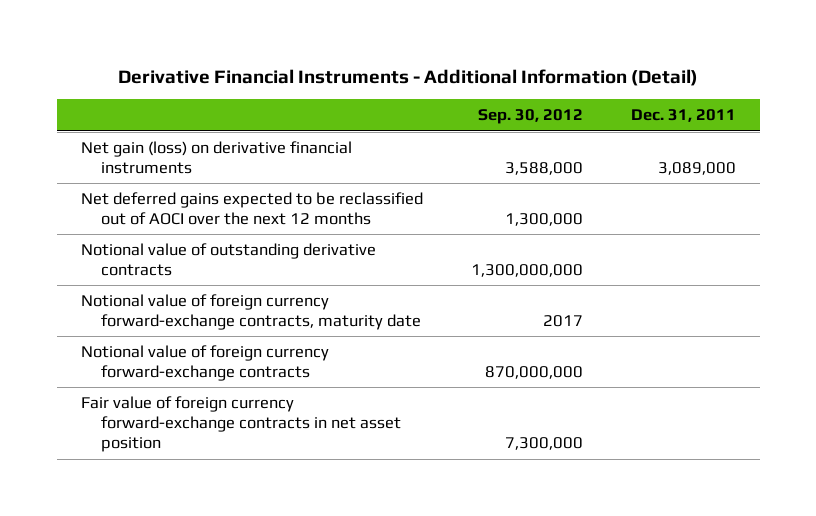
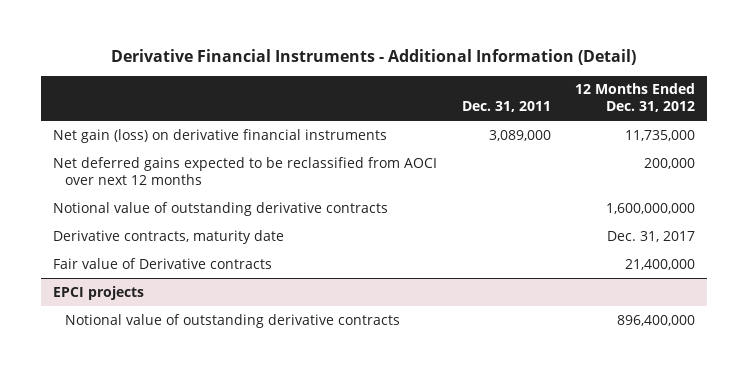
- | Sep. 30, 2012 | Dec. 31, 2011
+ | Dec. 31, 2011 | 12 Months Ended Dec. 31, 2012
- Net deferred gains expected to be reclassified out of AOCI over the next 12 months | 1,300,000 |
+ Net deferred gains expected to be reclassified from AOCI over next 12 months | | 200,000
- Notional value of foreign currency forward-exchange contracts, maturity date | 2017 |
- Notional value of foreign currency forward-exchange contracts | 870,000,000 |
- Fair value of foreign currency forward-exchange contracts in net asset position | 7,300,000 |
+ Derivative contracts, maturity date | | Dec. 31, 2017
+ Fair value of Derivative contracts | | 21,400,000
+ EPCI projects
+ Notional value of outstanding derivative contracts | | 896,400,000

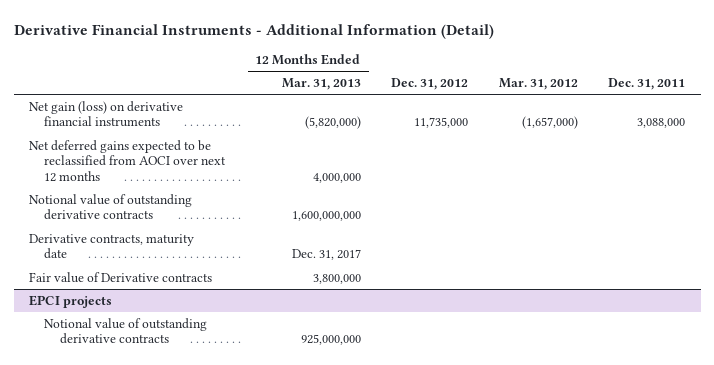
- | Dec. 31, 2011 | 12 Months Ended Dec. 31, 2012
+ | 12 Months Ended Mar. 31, 2013 | Dec. 31, 2012 | Mar. 31, 2012 | Dec. 31, 2011
- Net gain (loss) on derivative financial instruments | 3,089,000 | 11,735,000
+ Net gain (loss) on derivative financial instruments | (5,820,000) | 11,735,000 | (1,657,000) | 3,088,000

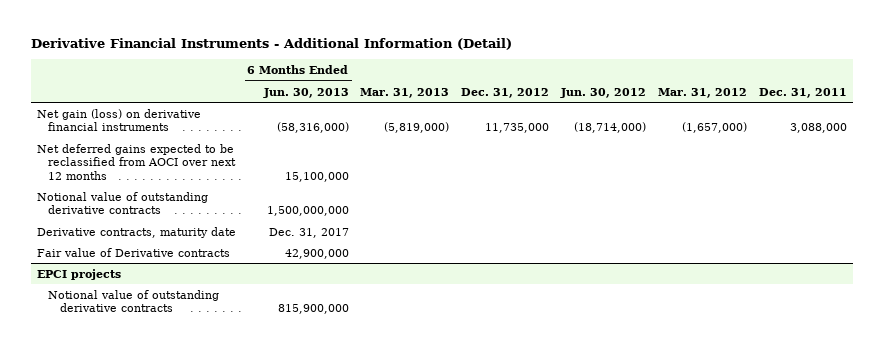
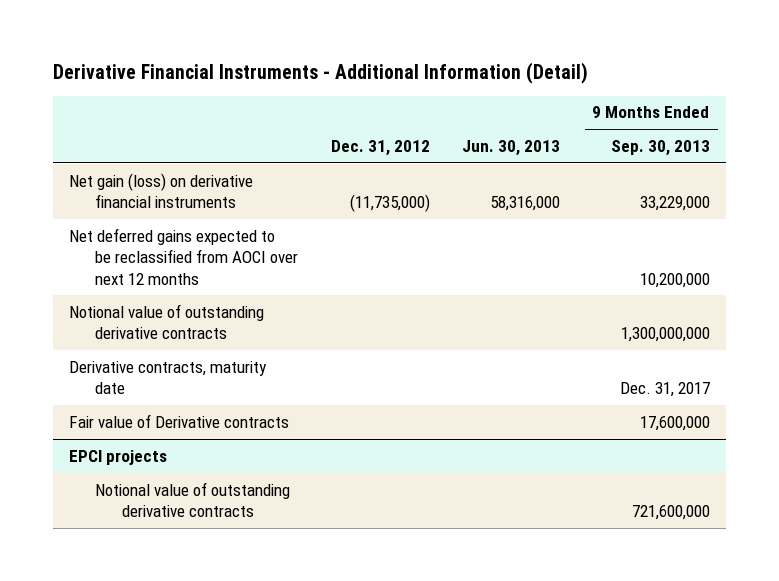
- | 6 Months Ended Jun. 30, 2013 | Mar. 31, 2013 | Dec. 31, 2012 | Jun. 30, 2012 | Mar. 31, 2012 | Dec. 31, 2011
+ | Dec. 31, 2012 | Jun. 30, 2013 | 9 Months Ended Sep. 30, 2013
- Net gain (loss) on derivative financial instruments | (58,316,000) | (5,819,000) | 11,735,000 | (18,714,000) | (1,657,000) | 3,088,000
+ Net gain (loss) on derivative financial instruments | (11,735,000) | 58,316,000 | 33,229,000

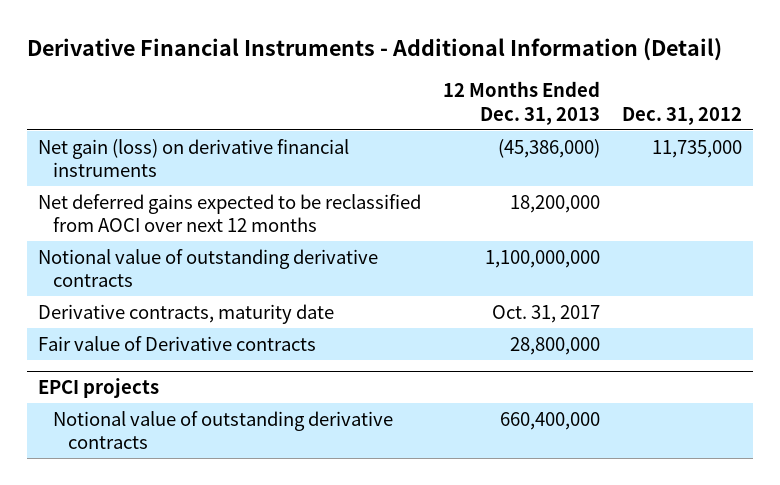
- | Dec. 31, 2012 | Jun. 30, 2013 | 9 Months Ended Sep. 30, 2013
+ | 12 Months Ended Dec. 31, 2013 | Dec. 31, 2012
- Net gain (loss) on derivative financial instruments | (11,735,000) | 58,316,000 | 33,229,000
+ Net gain (loss) on derivative financial instruments | (45,386,000) | 11,735,000

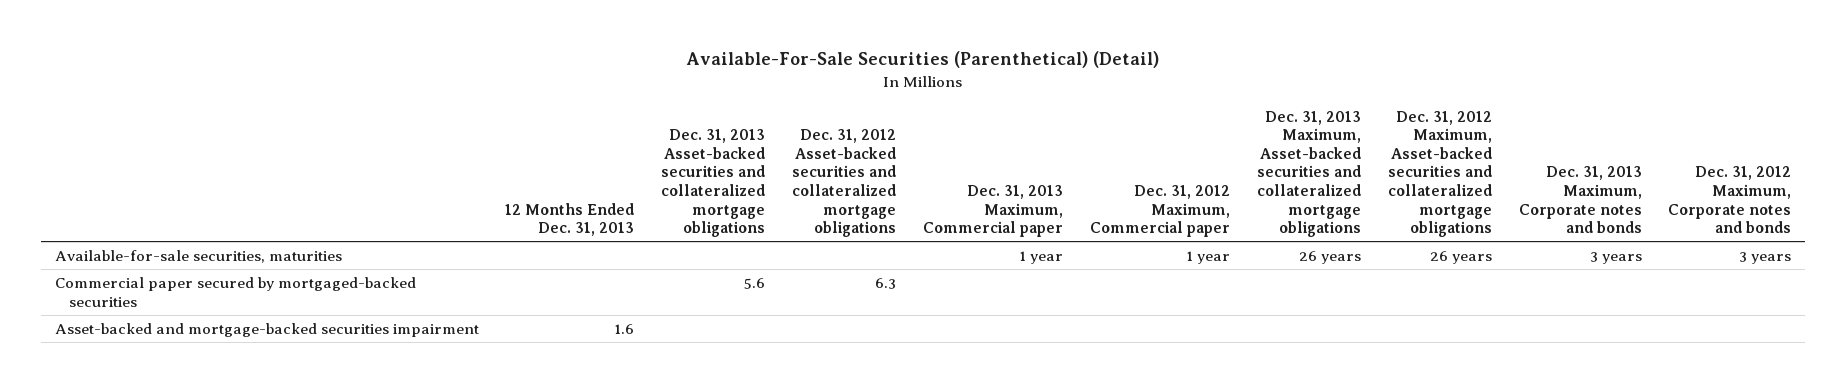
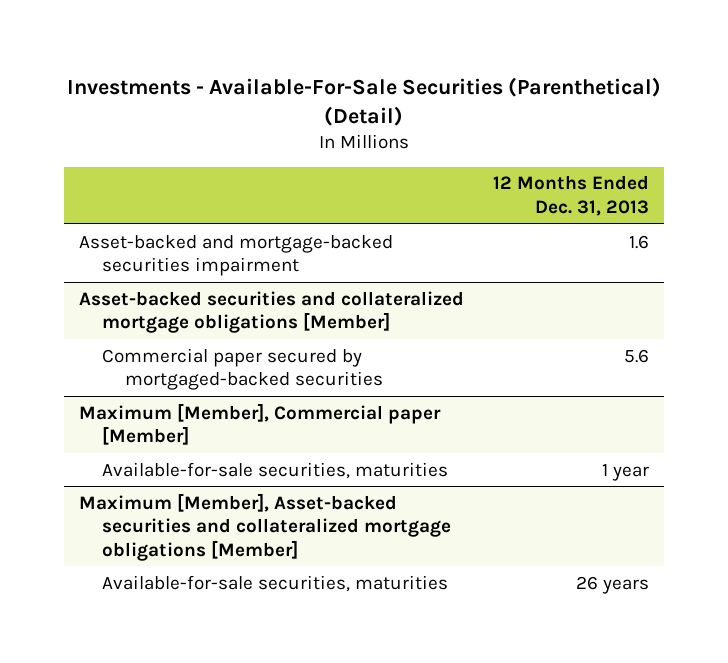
- Available-For-Sale Securities (Parenthetical) (Detail)
+ Investments - Available-For-Sale Securities (Parenthetical) (Detail)
- | 12 Months Ended Dec. 31, 2013 | Dec. 31, 2013 Asset-backed securities and collateralized mortgage obligations | Dec. 31, 2012 Asset-backed securities and collateralized mortgage obligations | Dec. 31, 2013 Maximum, Commercial paper | Dec. 31, 2012 Maximum, Commercial paper | Dec. 31, 2013 Maximum, Asset-backed securities and collateralized mortgage obligations | Dec. 31, 2012 Maximum, Asset-backed securities and collateralized mortgage obligations | Dec. 31, 2013 Maximum, Corporate notes and bonds | Dec. 31, 2012 Maximum, Corporate notes and bonds
+ | 12 Months Ended Dec. 31, 2013
- Available-for-sale securities, maturities | | | | 1 year | 1 year | 26 years | 26 years | 3 years | 3 years
- Commercial paper secured by mortgaged-backed securities | | 5.6 | 6.3 | | | | | |
+ Asset-backed securities and collateralized mortgage obligations [Member]
+ Commercial paper secured by mortgaged-backed securities | 5.6
+ Maximum [Member], Commercial paper [Member]
+ Available-for-sale securities, maturities | 1 year
+ Maximum [Member], Asset-backed securities and collateralized mortgage obligations [Member]
+ Available-for-sale securities, maturities | 26 years

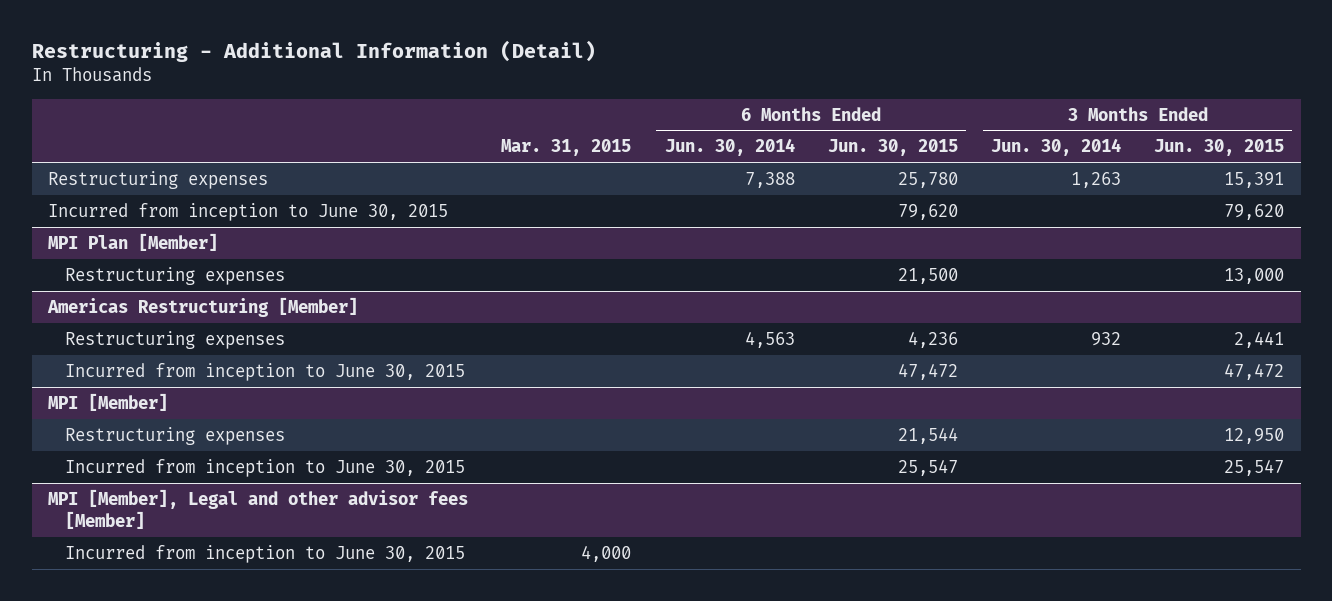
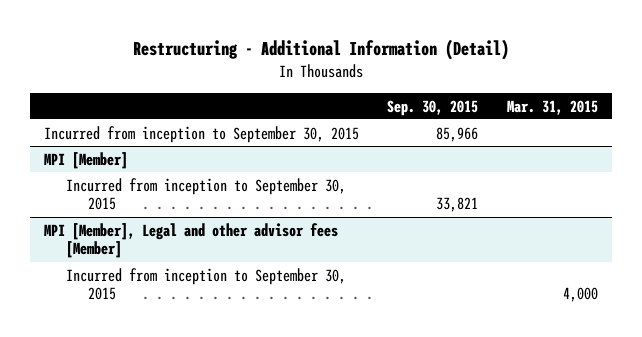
- | Mar. 31, 2015 | 6 Months Ended Jun. 30, 2014 | 6 Months Ended Jun. 30, 2015 | 3 Months Ended Jun. 30, 2014 | 3 Months Ended Jun. 30, 2015
+ | Sep. 30, 2015 | Mar. 31, 2015
- Restructuring expenses | | 7,388 | 25,780 | 1,263 | 15,391
- Incurred from inception to June 30, 2015 | | | 79,620 | | 79,620
- MPI Plan [Member]
- Restructuring expenses | | | 21,500 | | 13,000
- Americas Restructuring [Member]
- Restructuring expenses | | 4,563 | 4,236 | 932 | 2,441
- Incurred from inception to June 30, 2015 | | | 47,472 | | 47,472
+ Incurred from inception to September 30, 2015 | 85,966 |
@ MPI [Member]
- Restructuring expenses | | | 21,544 | | 12,950
- Incurred from inception to June 30, 2015 | | | 25,547 | | 25,547
+ Incurred from inception to September 30, 2015 | 33,821 |
@ MPI [Member], Legal and other advisor fees [Member]
- Incurred from inception to June 30, 2015 | 4,000 | | | |
+ Incurred from inception to September 30, 2015 | | 4,000

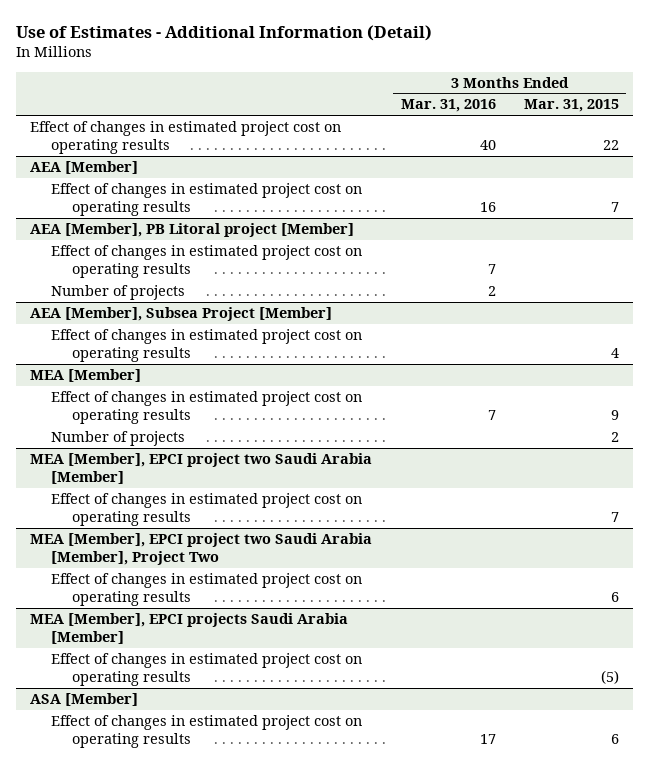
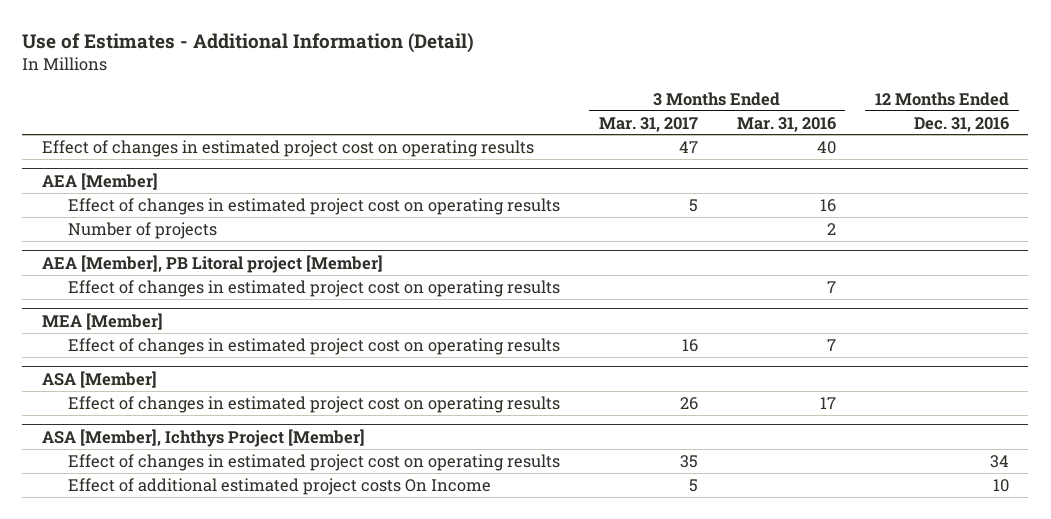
- | 3 Months Ended Mar. 31, 2016 | 3 Months Ended Mar. 31, 2015
+ | 3 Months Ended Mar. 31, 2017 | 3 Months Ended Mar. 31, 2016 | 12 Months Ended Dec. 31, 2016
@ AEA [Member]
+ Number of projects | | 2 |
@ AEA [Member], PB Litoral project [Member]
- Number of projects | 2 |
- AEA [Member], Subsea Project [Member]
- Effect of changes in estimated project cost on operating results | | 4
@ MEA [Member]
- Number of projects | | 2
- MEA [Member], EPCI project two Saudi Arabia [Member]
- Effect of changes in estimated project cost on operating results | | 7
- MEA [Member], EPCI project two Saudi Arabia [Member], Project Two
- Effect of changes in estimated project cost on operating results | | 6
- MEA [Member], EPCI projects Saudi Arabia [Member]
- Effect of changes in estimated project cost on operating results | | (5)
+ ASA [Member], Ichthys Project [Member]
+ Effect of changes in estimated project cost on operating results | 35 | | 34
+ Effect of additional estimated project costs On Income | 5 | | 10

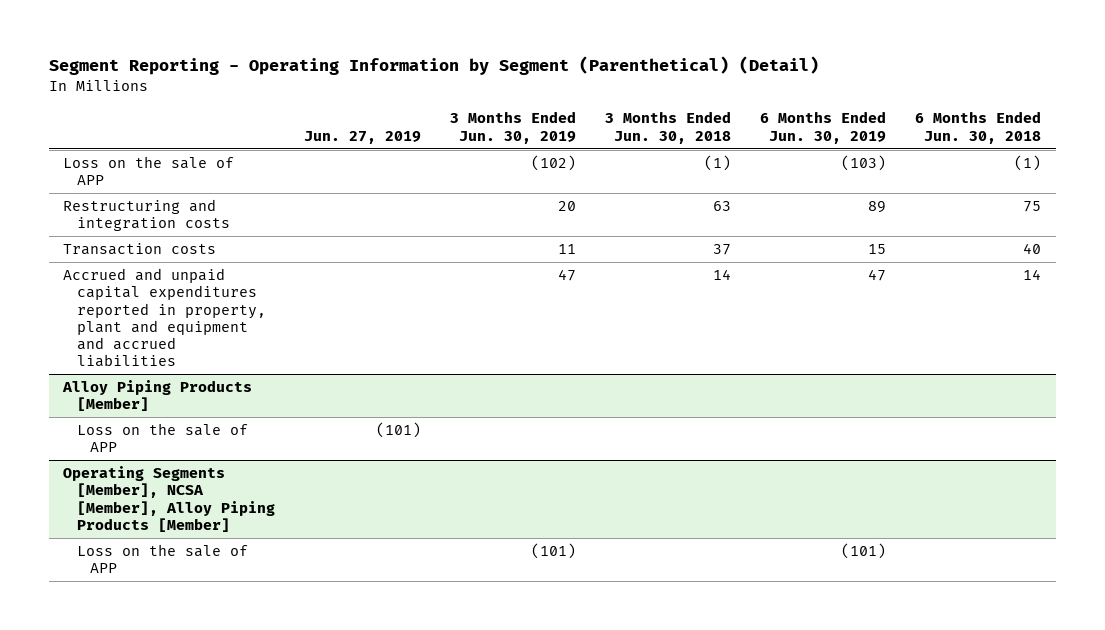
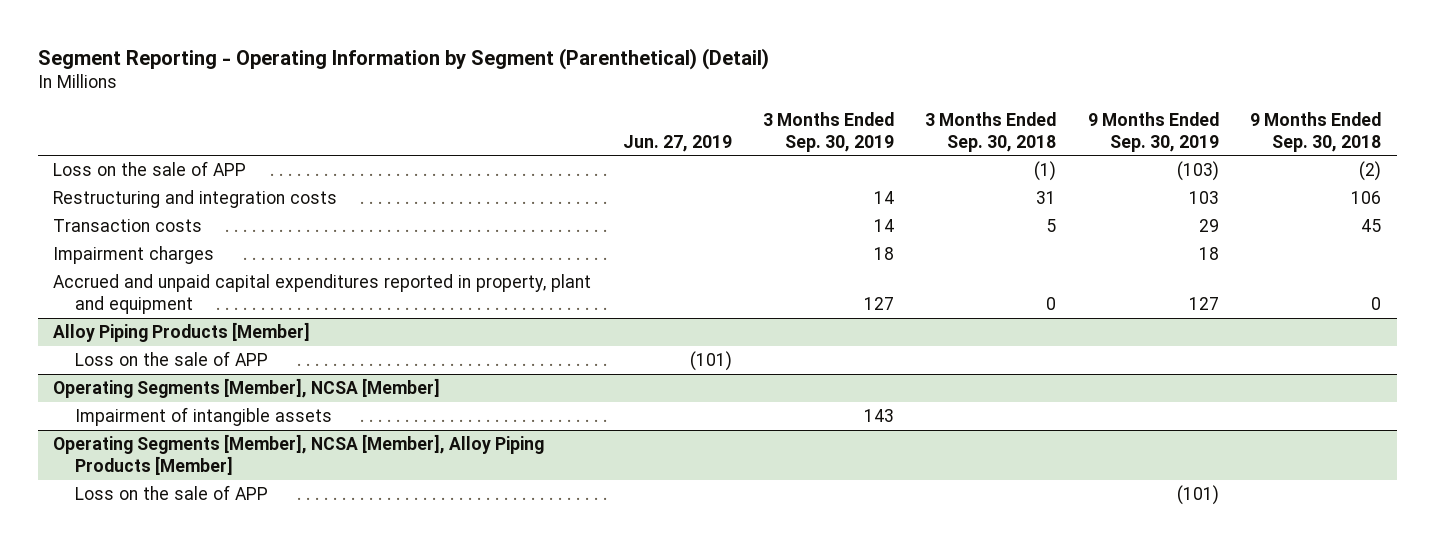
- | Jun. 27, 2019 | 3 Months Ended Jun. 30, 2019 | 3 Months Ended Jun. 30, 2018 | 6 Months Ended Jun. 30, 2019 | 6 Months Ended Jun. 30, 2018
+ | Jun. 27, 2019 | 3 Months Ended Sep. 30, 2019 | 3 Months Ended Sep. 30, 2018 | 9 Months Ended Sep. 30, 2019 | 9 Months Ended Sep. 30, 2018
- Accrued and unpaid capital expenditures reported in property, plant and equipment and accrued liabilities | | 47 | 14 | 47 | 14
+ Impairment charges | | 18 | | 18 |
+ Accrued and unpaid capital expenditures reported in property, plant and equipment | | 127 | 0 | 127 | 0
+ Operating Segments [Member], NCSA [Member]
+ Impairment of intangible assets | | 143 | | |

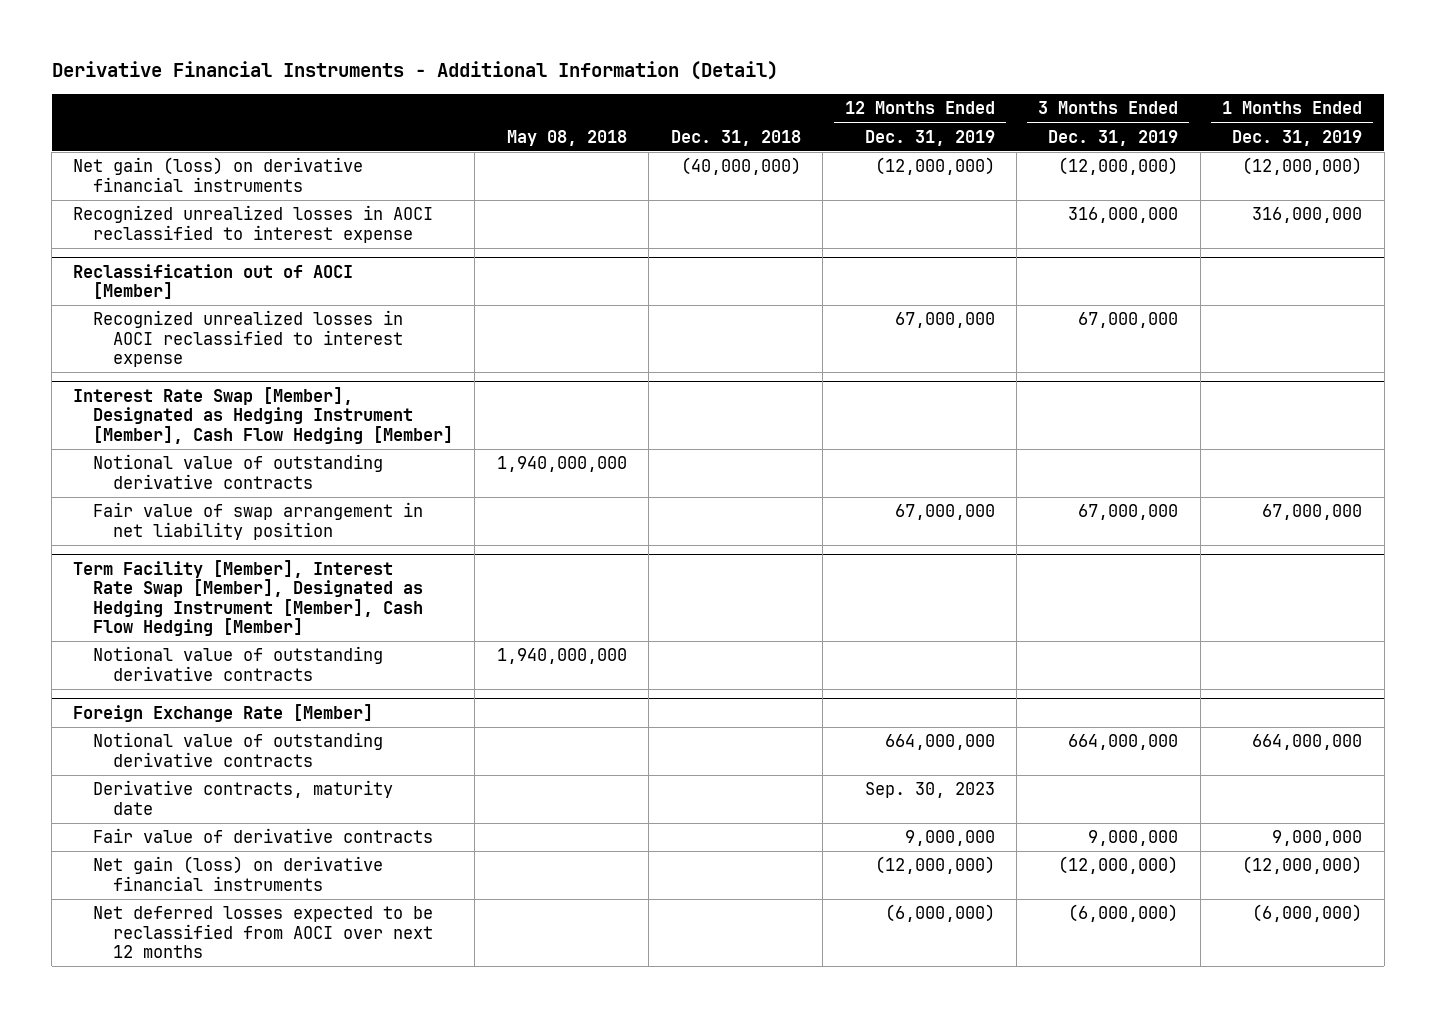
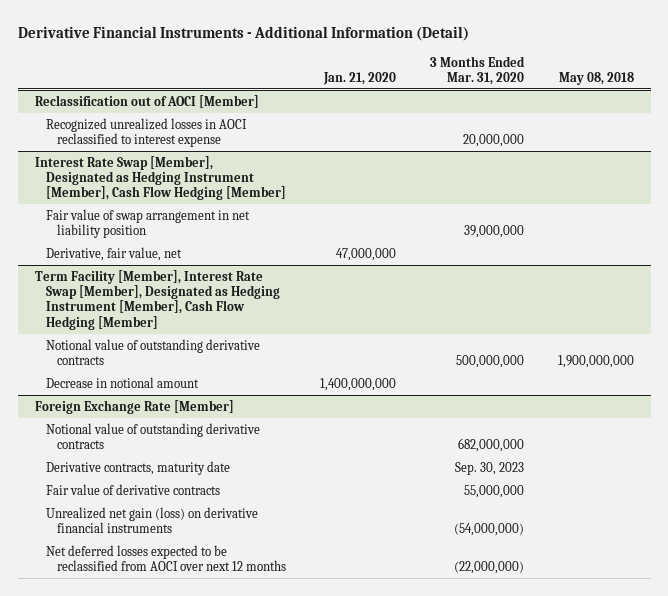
- | May 08, 2018 | Dec. 31, 2018 | 12 Months Ended Dec. 31, 2019 | 3 Months Ended Dec. 31, 2019 | 1 Months Ended Dec. 31, 2019
+ | Jan. 21, 2020 | 3 Months Ended Mar. 31, 2020 | May 08, 2018
- Net gain (loss) on derivative financial instruments | | (40,000,000) | (12,000,000) | (12,000,000) | (12,000,000)
- Recognized unrealized losses in AOCI reclassified to interest expense | | | | 316,000,000 | 316,000,000
@ Interest Rate Swap [Member], Designated as Hedging Instrument [Member], Cash Flow Hedging [Member]
- Notional value of outstanding derivative contracts | 1,940,000,000 | | | |
+ Derivative, fair value, net | 47,000,000 | |
@ Term Facility [Member], Interest Rate Swap [Member], Designated as Hedging Instrument [Member], Cash Flow Hedging [Member]
- Notional value of outstanding derivative contracts | 1,940,000,000 | | | |
+ Notional value of outstanding derivative contracts | | 500,000,000 | 1,900,000,000
+ Decrease in notional amount | 1,400,000,000 | |
@ Foreign Exchange Rate [Member]
- Net gain (loss) on derivative financial instruments | | | (12,000,000) | (12,000,000) | (12,000,000)
+ Unrealized net gain (loss) on derivative financial instruments | | (54,000,000) |

